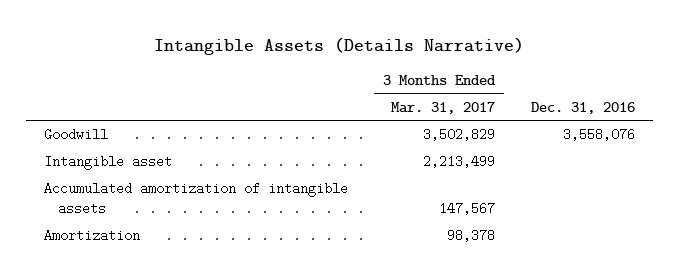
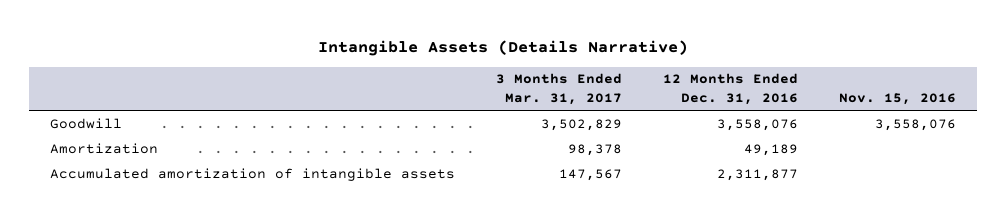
- | 3 Months Ended Mar. 31, 2017 | Dec. 31, 2016
+ | 3 Months Ended Mar. 31, 2017 | 12 Months Ended Dec. 31, 2016 | Nov. 15, 2016
- Intangible asset | 2,213,499 |
moved down: Accumulated amortization of intangible assets | 147,567 | 2,311,877 |

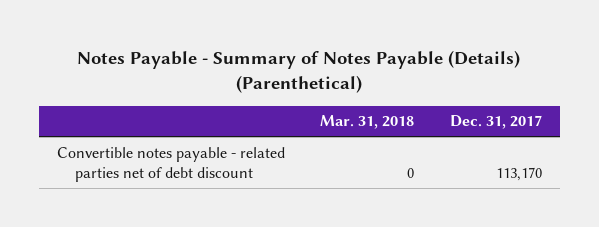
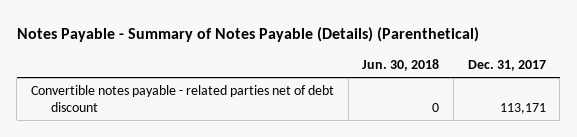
- | Mar. 31, 2018 | Dec. 31, 2017
+ | Jun. 30, 2018 | Dec. 31, 2017
- Convertible notes payable - related parties net of debt discount | 0 | 113,170
+ Convertible notes payable - related parties net of debt discount | 0 | 113,171

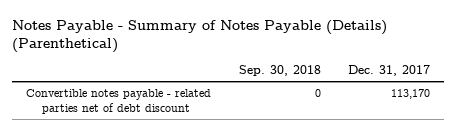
- | Jun. 30, 2018 | Dec. 31, 2017
+ | Sep. 30, 2018 | Dec. 31, 2017
- Convertible notes payable - related parties net of debt discount | 0 | 113,171
+ Convertible notes payable - related parties net of debt discount | 0 | 113,170

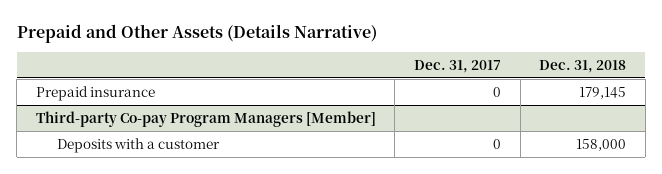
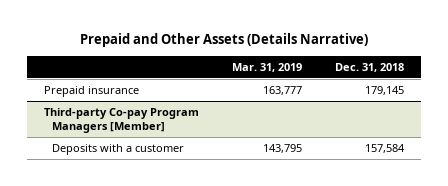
- | Dec. 31, 2017 | Dec. 31, 2018
+ | Mar. 31, 2019 | Dec. 31, 2018
@ Third-party Co-pay Program Managers [Member]
- Deposits with a customer | 0 | 158,000
+ Deposits with a customer | 143,795 | 157,584

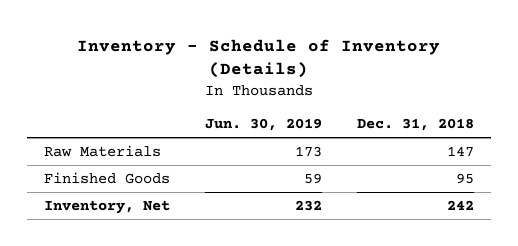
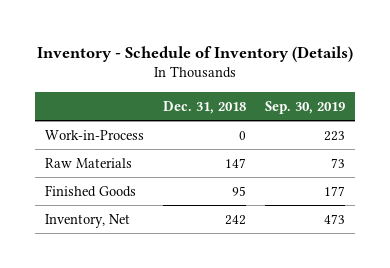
- | Jun. 30, 2019 | Dec. 31, 2018
+ | Dec. 31, 2018 | Sep. 30, 2019
+ Work-in-Process | 0 | 223

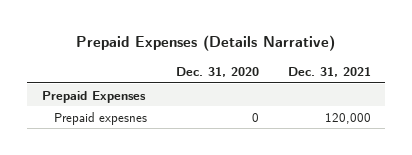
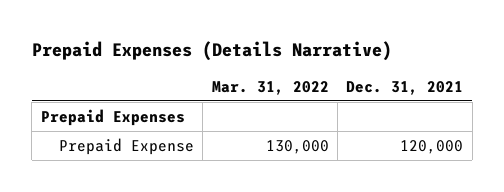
- | Dec. 31, 2020 | Dec. 31, 2021
+ | Mar. 31, 2022 | Dec. 31, 2021
- Prepaid expesnes | 0 | 120,000
+ Prepaid Expense | 130,000 | 120,000

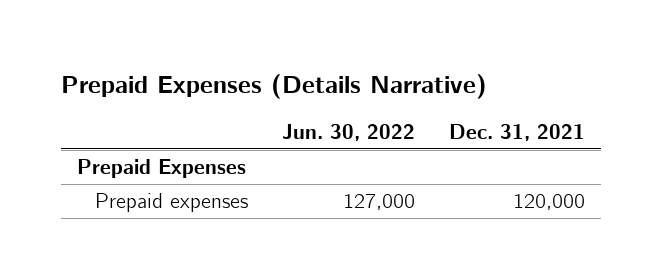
- | Mar. 31, 2022 | Dec. 31, 2021
+ | Jun. 30, 2022 | Dec. 31, 2021
- Prepaid Expense | 130,000 | 120,000
+ Prepaid expenses | 127,000 | 120,000

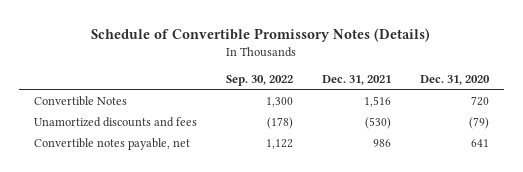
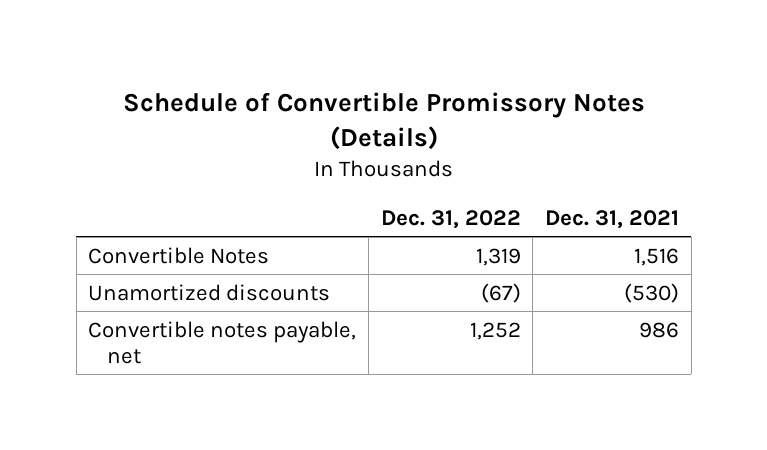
- | Sep. 30, 2022 | Dec. 31, 2021 | Dec. 31, 2020
+ | Dec. 31, 2022 | Dec. 31, 2021
- Unamortized discounts and fees | (178) | (530) | (79)
+ Unamortized discounts | (67) | (530)

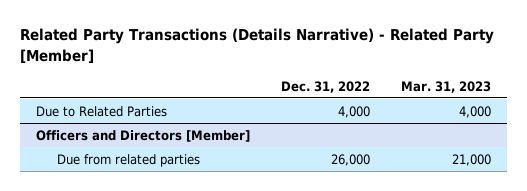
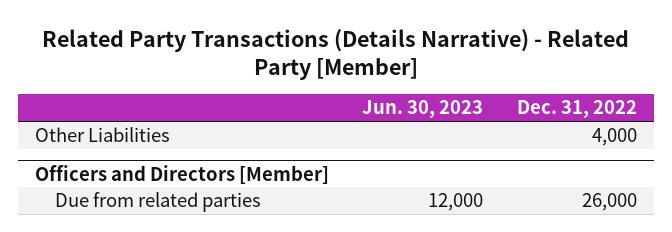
- | Dec. 31, 2022 | Mar. 31, 2023
+ | Jun. 30, 2023 | Dec. 31, 2022
- Due to Related Parties | 4,000 | 4,000
+ Other Liabilities | | 4,000

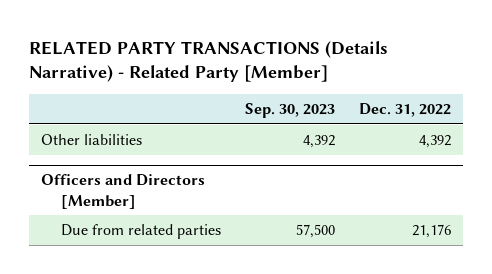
- Related Party Transactions (Details Narrative) - Related Party [Member]
+ RELATED PARTY TRANSACTIONS (Details Narrative) - Related Party [Member]
- | Jun. 30, 2023 | Dec. 31, 2022
+ | Sep. 30, 2023 | Dec. 31, 2022
- Other Liabilities | | 4,000
+ Other liabilities | 4,392 | 4,392
@ Officers and Directors [Member]
- Due from related parties | 12,000 | 26,000
+ Due from related parties | 57,500 | 21,176

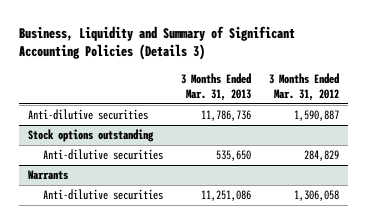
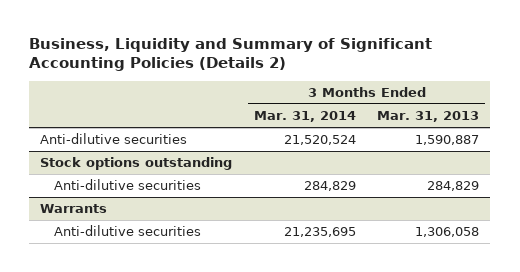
- Business, Liquidity and Summary of Significant Accounting Policies (Details 3)
+ Business, Liquidity and Summary of Significant Accounting Policies (Details 2)
- | 3 Months Ended Mar. 31, 2013 | 3 Months Ended Mar. 31, 2012
+ | 3 Months Ended Mar. 31, 2014 | 3 Months Ended Mar. 31, 2013
- Anti-dilutive securities | 11,786,736 | 1,590,887
+ Anti-dilutive securities | 21,520,524 | 1,590,887
@ Stock options outstanding
- Anti-dilutive securities | 535,650 | 284,829
+ Anti-dilutive securities | 284,829 | 284,829
@ Warrants
- Anti-dilutive securities | 11,251,086 | 1,306,058
+ Anti-dilutive securities | 21,235,695 | 1,306,058

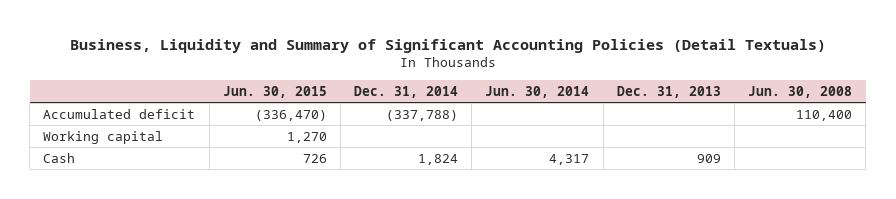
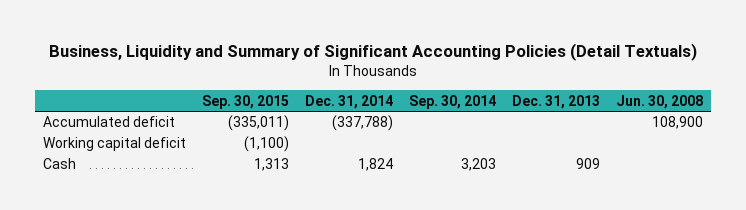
- | Jun. 30, 2015 | Dec. 31, 2014 | Jun. 30, 2014 | Dec. 31, 2013 | Jun. 30, 2008
+ | Sep. 30, 2015 | Dec. 31, 2014 | Sep. 30, 2014 | Dec. 31, 2013 | Jun. 30, 2008
- Accumulated deficit | (336,470) | (337,788) | | | 110,400
- Working capital | 1,270 | | | |
+ Accumulated deficit | (335,011) | (337,788) | | | 108,900
+ Working capital deficit | (1,100) | | | |

